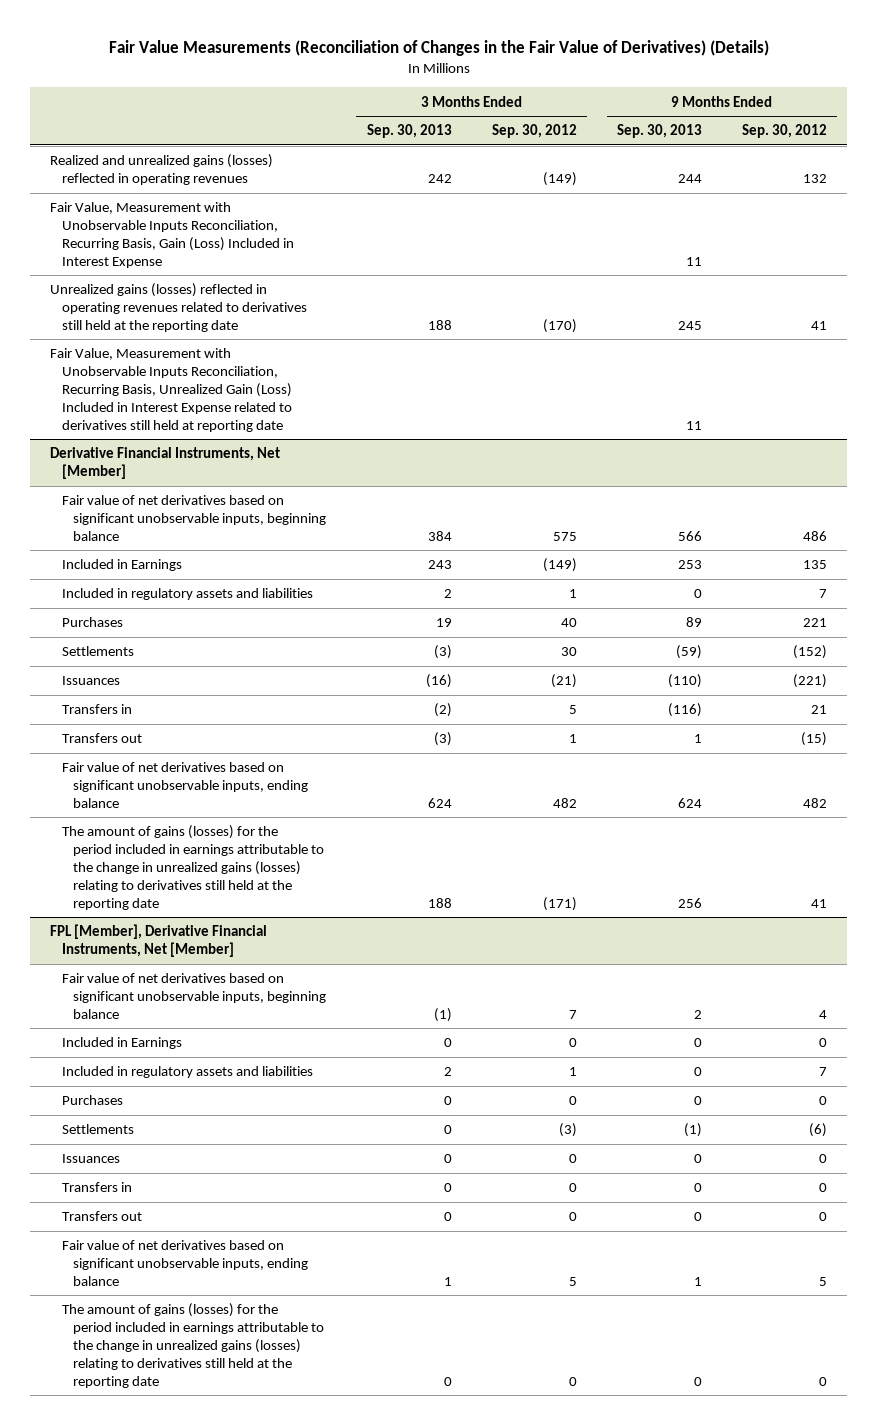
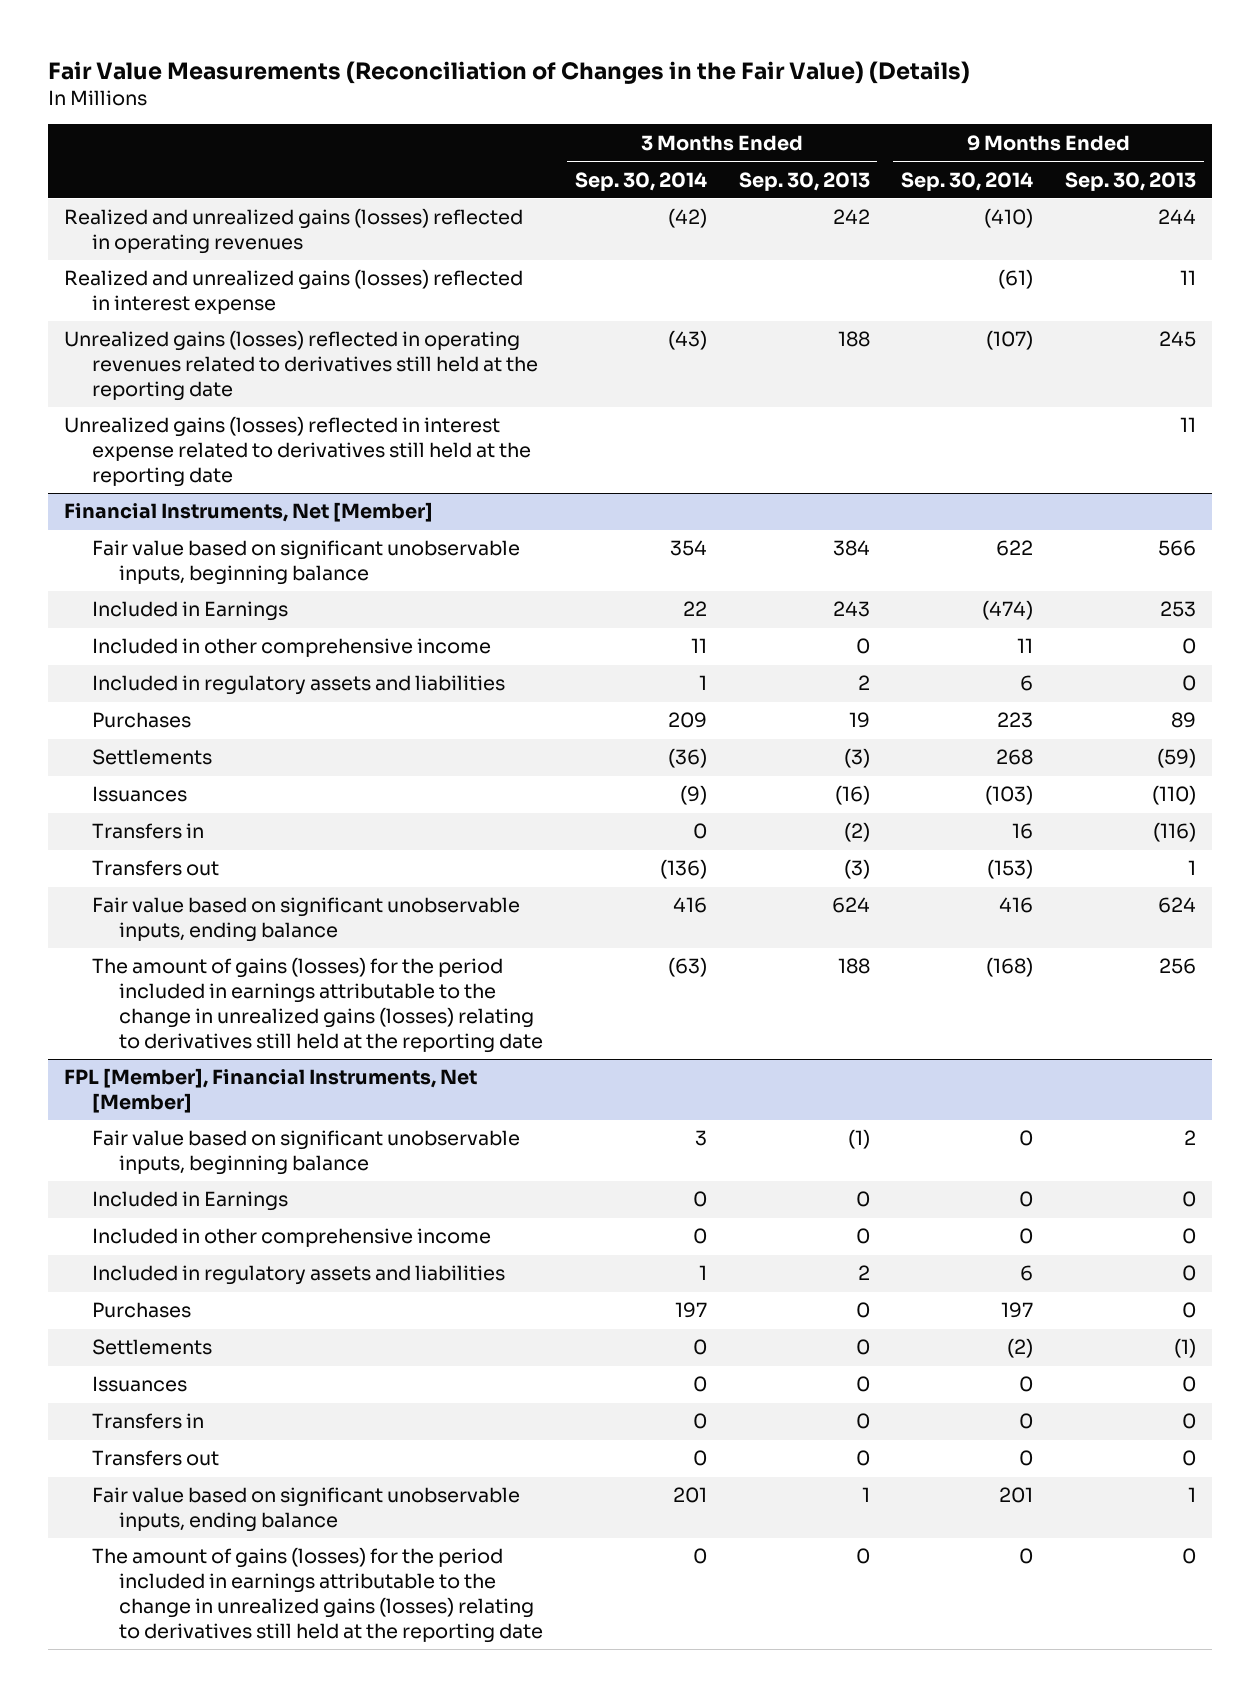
- Fair Value Measurements (Reconciliation of Changes in the Fair Value of Derivatives) (Details)
+ Fair Value Measurements (Reconciliation of Changes in the Fair Value) (Details)
- | 3 Months Ended Sep. 30, 2013 | 3 Months Ended Sep. 30, 2012 | 9 Months Ended Sep. 30, 2013 | 9 Months Ended Sep. 30, 2012
+ | 3 Months Ended Sep. 30, 2014 | 3 Months Ended Sep. 30, 2013 | 9 Months Ended Sep. 30, 2014 | 9 Months Ended Sep. 30, 2013
- Fair Value, Measurement with Unobservable Inputs Reconciliation, Recurring Basis, Gain (Loss) Included in Interest Expense | | | 11 |
+ Realized and unrealized gains (losses) reflected in interest expense | | | (61) | 11
- Fair Value, Measurement with Unobservable Inputs Reconciliation, Recurring Basis, Unrealized Gain (Loss) Included in Interest Expense related to derivatives still held at reporting date | | | 11 |
- Derivative Financial Instruments, Net [Member]
- Fair value of net derivatives based on significant unobservable inputs, beginning balance | 384 | 575 | 566 | 486
+ Unrealized gains (losses) reflected in interest expense related to derivatives still held at the reporting date | | | | 11
+ Financial Instruments, Net [Member]
+ Fair value based on significant unobservable inputs, beginning balance | 354 | 384 | 622 | 566
+ Included in other comprehensive income | 11 | 0 | 11 | 0
- Fair value of net derivatives based on significant unobservable inputs, ending balance | 624 | 482 | 624 | 482
+ Fair value based on significant unobservable inputs, ending balance | 416 | 624 | 416 | 624
- FPL [Member], Derivative Financial Instruments, Net [Member]
- Fair value of net derivatives based on significant unobservable inputs, beginning balance | (1) | 7 | 2 | 4
+ FPL [Member], Financial Instruments, Net [Member]
+ Fair value based on significant unobservable inputs, beginning balance | 3 | (1) | 0 | 2
+ Included in other comprehensive income | 0 | 0 | 0 | 0
- Fair value of net derivatives based on significant unobservable inputs, ending balance | 1 | 5 | 1 | 5
+ Fair value based on significant unobservable inputs, ending balance | 201 | 1 | 201 | 1

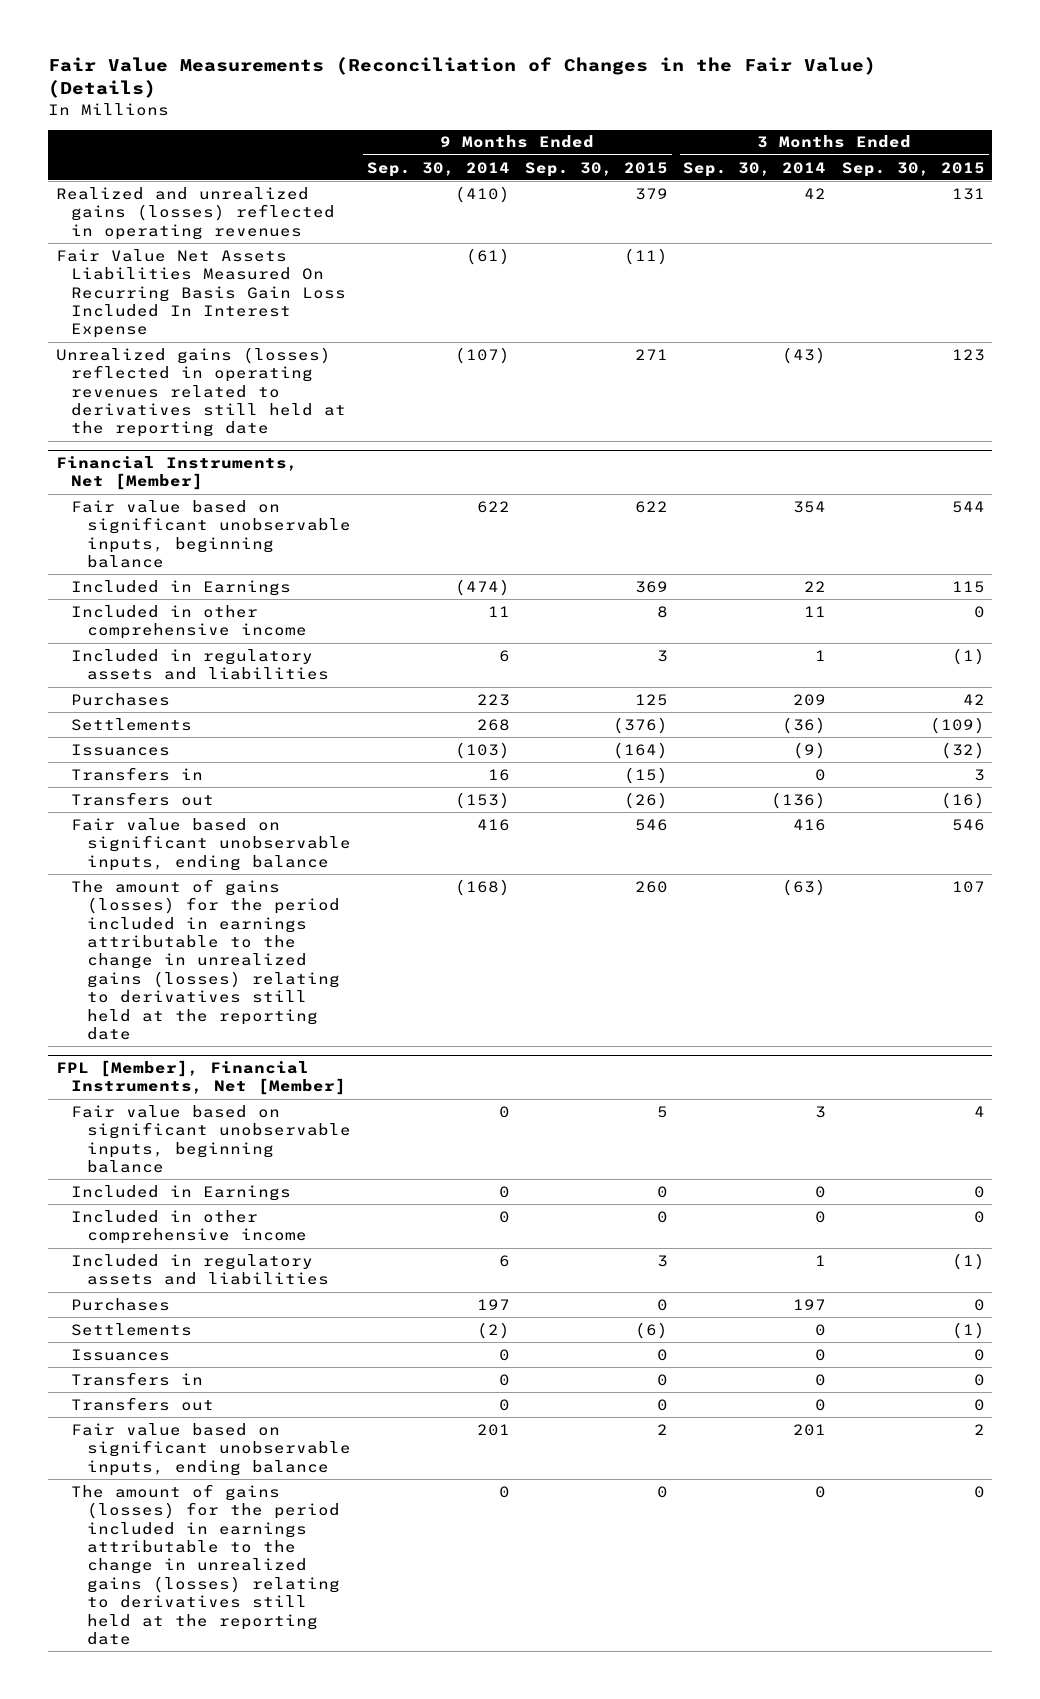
- | 3 Months Ended Sep. 30, 2014 | 3 Months Ended Sep. 30, 2013 | 9 Months Ended Sep. 30, 2014 | 9 Months Ended Sep. 30, 2013
+ | 9 Months Ended Sep. 30, 2014 | 9 Months Ended Sep. 30, 2015 | 3 Months Ended Sep. 30, 2014 | 3 Months Ended Sep. 30, 2015
- Realized and unrealized gains (losses) reflected in operating revenues | (42) | 242 | (410) | 244
- Realized and unrealized gains (losses) reflected in interest expense | | | (61) | 11
+ Realized and unrealized gains (losses) reflected in operating revenues | (410) | 379 | 42 | 131
+ Fair Value Net Assets Liabilities Measured On Recurring Basis Gain Loss Included In Interest Expense | (61) | (11) | |
- Unrealized gains (losses) reflected in interest expense related to derivatives still held at the reporting date | | | | 11

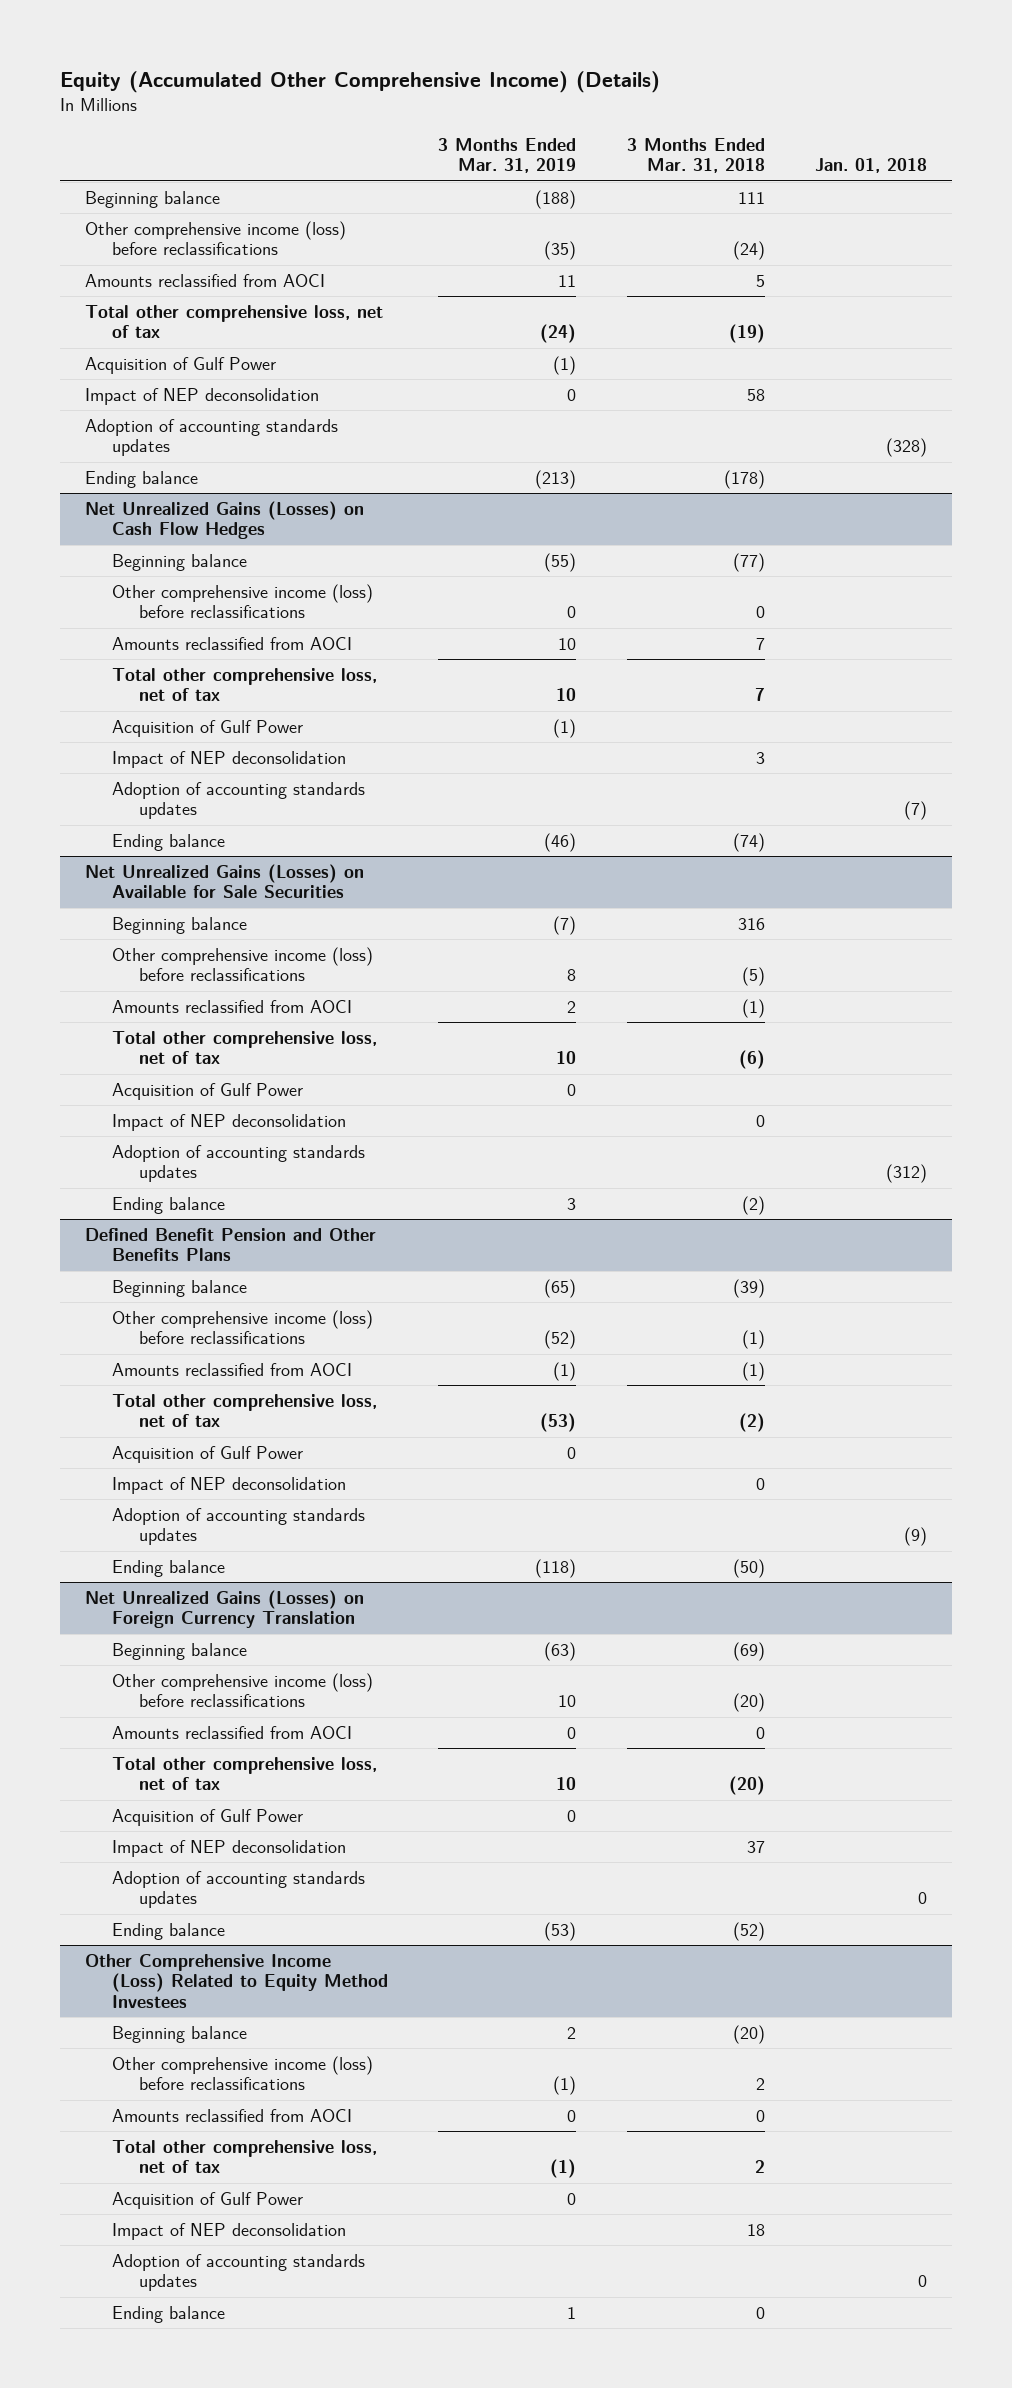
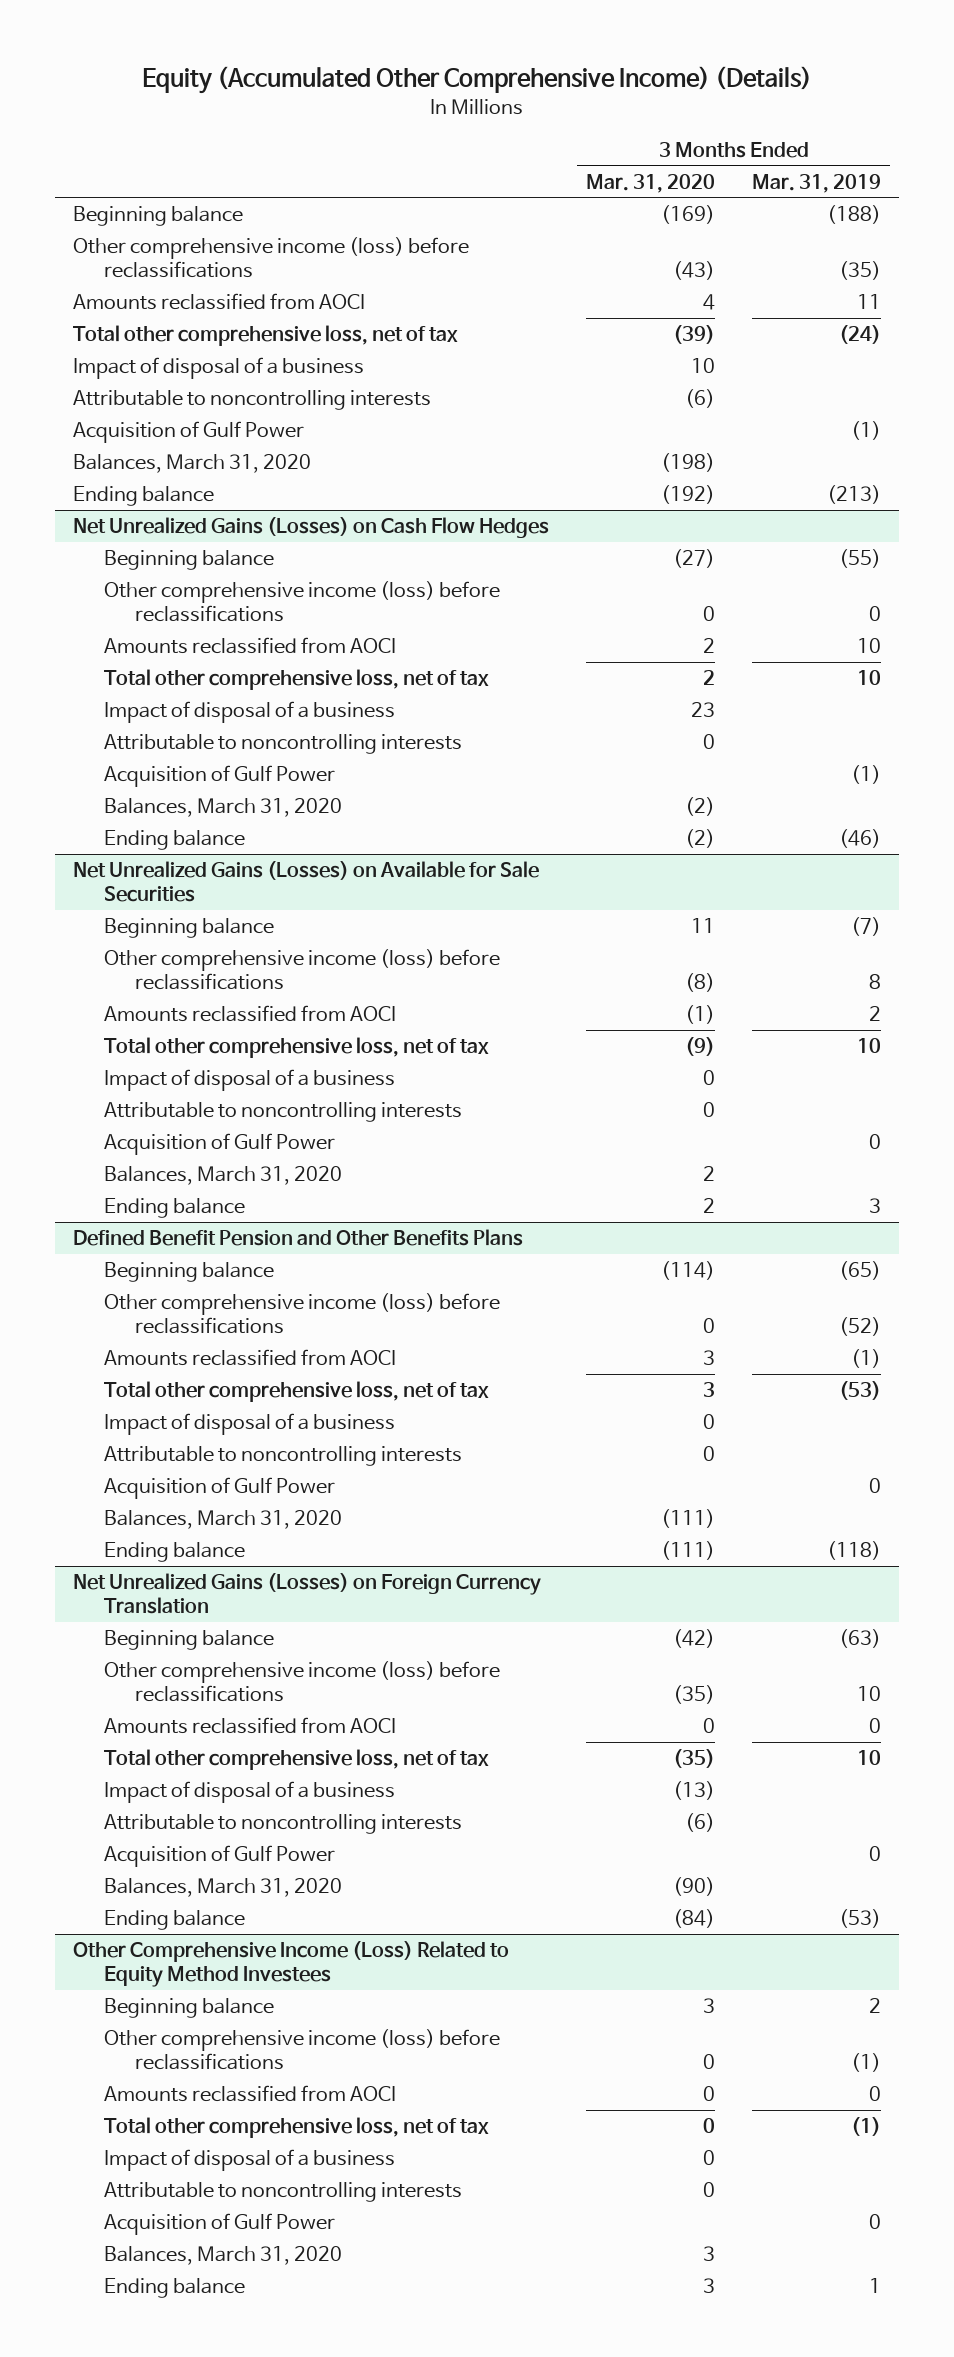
- | 3 Months Ended Mar. 31, 2019 | 3 Months Ended Mar. 31, 2018 | Jan. 01, 2018
+ | 3 Months Ended Mar. 31, 2020 | 3 Months Ended Mar. 31, 2019
+ Impact of disposal of a business | 10 |
+ Attributable to noncontrolling interests | (6) |
- Impact of NEP deconsolidation | 0 | 58 |
- Adoption of accounting standards updates | | | (328)
+ Balances, March 31, 2020 | (198) |
@ Net Unrealized Gains (Losses) on Cash Flow Hedges
+ Impact of disposal of a business | 23 |
+ Attributable to noncontrolling interests | 0 |
- Impact of NEP deconsolidation | | 3 |
- Adoption of accounting standards updates | | | (7)
+ Balances, March 31, 2020 | (2) |
@ Net Unrealized Gains (Losses) on Available for Sale Securities
+ Impact of disposal of a business | 0 |
+ Attributable to noncontrolling interests | 0 |
- Impact of NEP deconsolidation | | 0 |
- Adoption of accounting standards updates | | | (312)
+ Balances, March 31, 2020 | 2 |
@ Defined Benefit Pension and Other Benefits Plans
+ Impact of disposal of a business | 0 |
+ Attributable to noncontrolling interests | 0 |
- Impact of NEP deconsolidation | | 0 |
- Adoption of accounting standards updates | | | (9)
+ Balances, March 31, 2020 | (111) |
@ Net Unrealized Gains (Losses) on Foreign Currency Translation
+ Impact of disposal of a business | (13) |
+ Attributable to noncontrolling interests | (6) |
- Impact of NEP deconsolidation | | 37 |
- Adoption of accounting standards updates | | | 0
+ Balances, March 31, 2020 | (90) |
@ Other Comprehensive Income (Loss) Related to Equity Method Investees
+ Impact of disposal of a business | 0 |
+ Attributable to noncontrolling interests | 0 |
- Impact of NEP deconsolidation | | 18 |
- Adoption of accounting standards updates | | | 0
+ Balances, March 31, 2020 | 3 |

